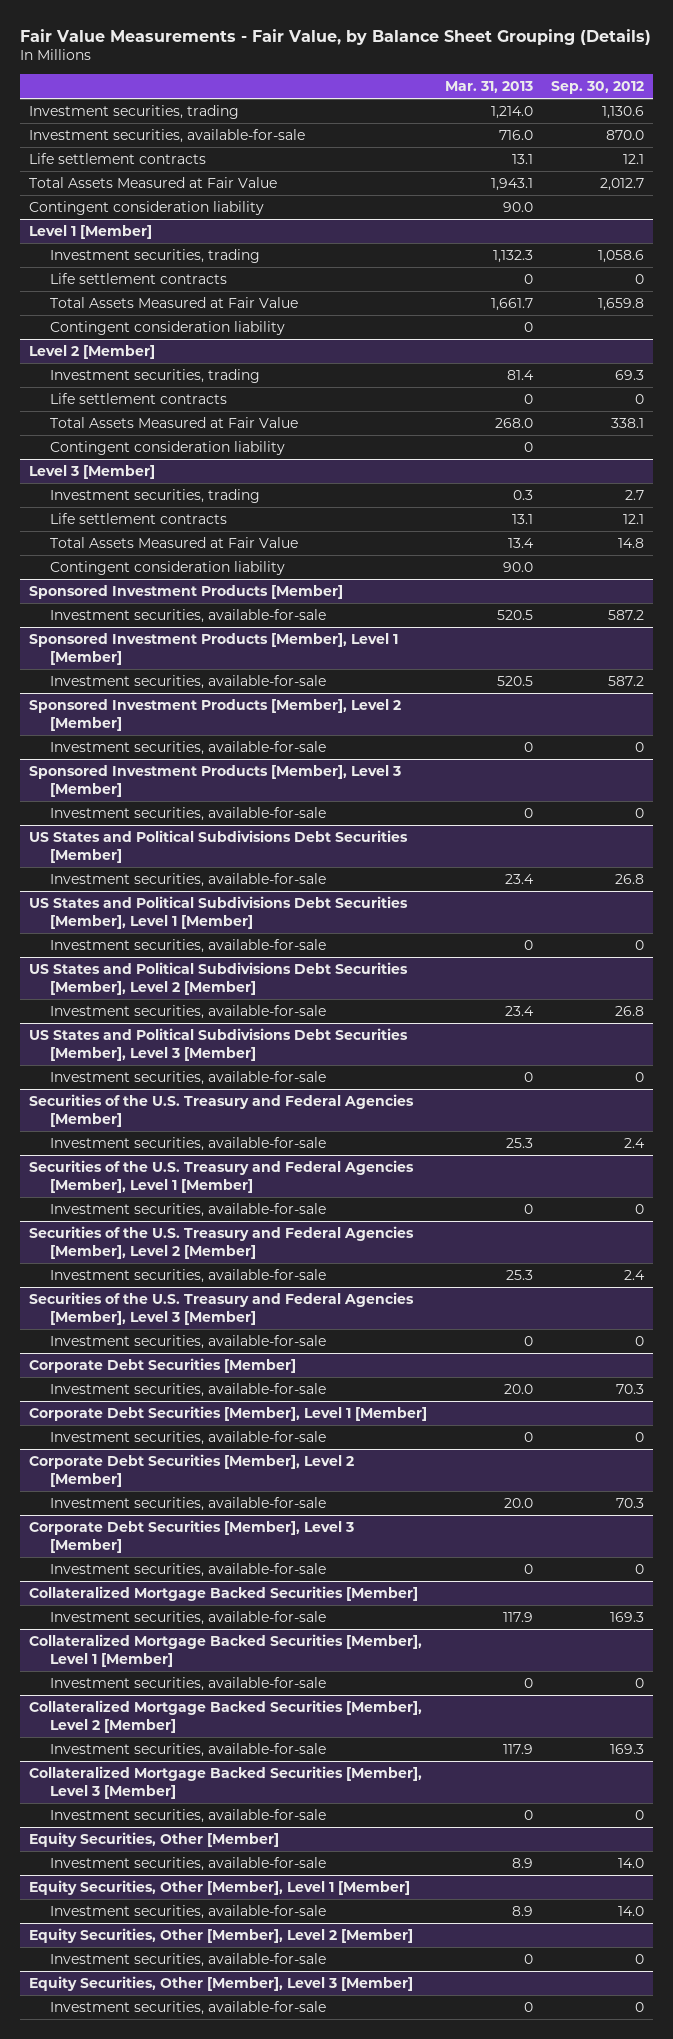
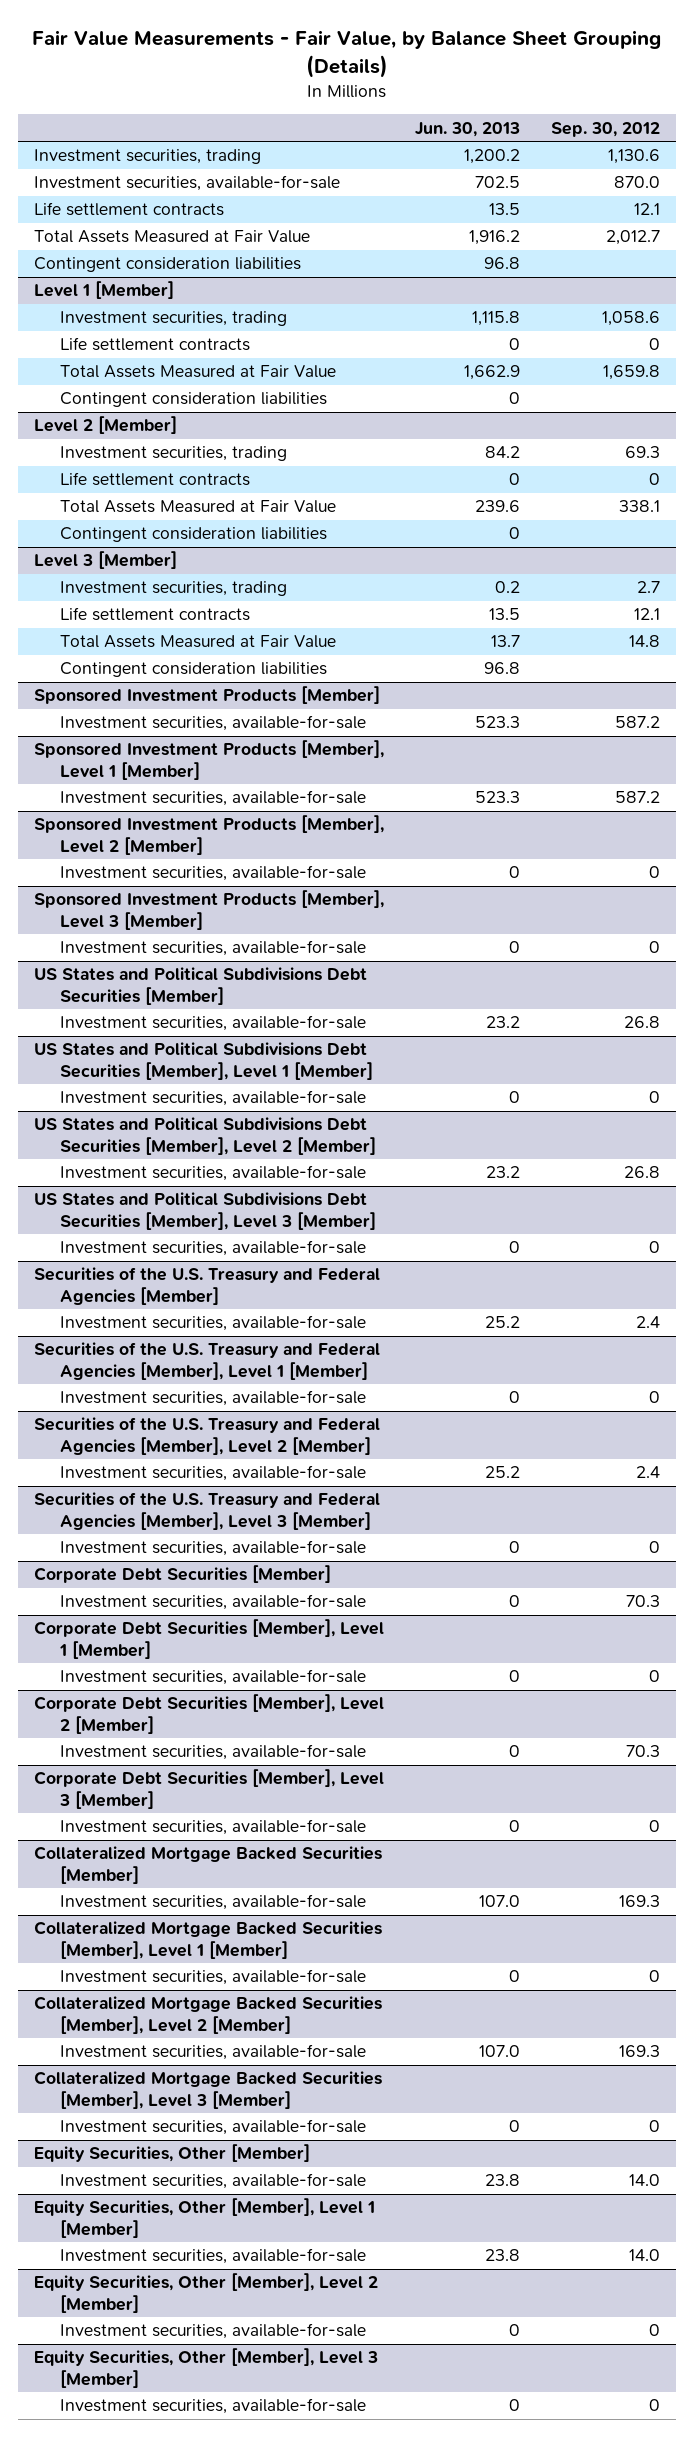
- | Mar. 31, 2013 | Sep. 30, 2012
+ | Jun. 30, 2013 | Sep. 30, 2012
- Contingent consideration liability | 90.0 |
+ Contingent consideration liabilities | 96.8 |
@ Level 1 [Member]
- Contingent consideration liability | 0 |
+ Contingent consideration liabilities | 0 |
@ Level 2 [Member]
- Contingent consideration liability | 0 |
+ Contingent consideration liabilities | 0 |
@ Level 3 [Member]
- Contingent consideration liability | 90.0 |
+ Contingent consideration liabilities | 96.8 |

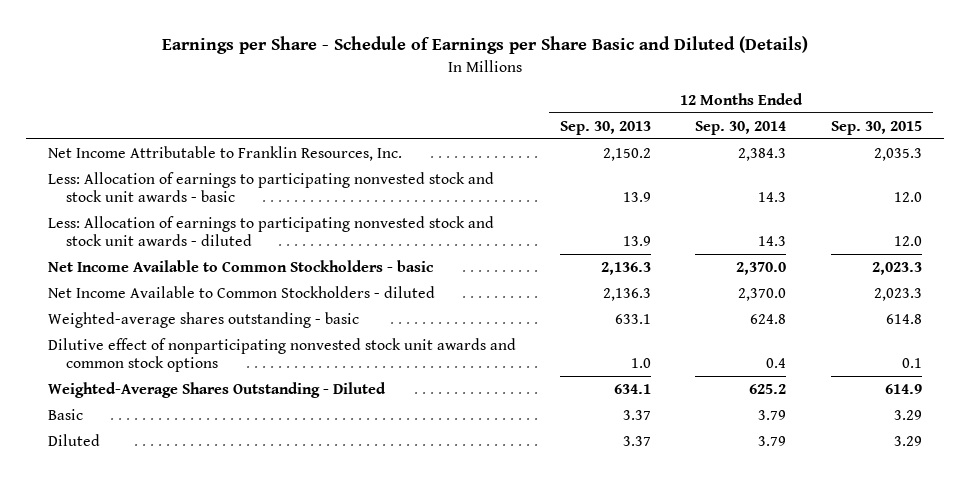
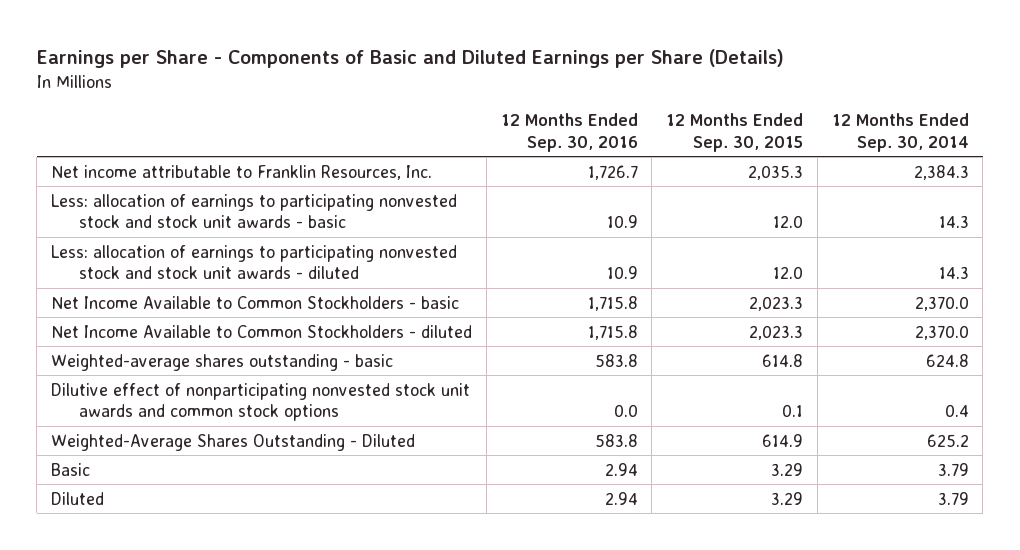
- Earnings per Share - Schedule of Earnings per Share Basic and Diluted (Details)
+ Earnings per Share - Components of Basic and Diluted Earnings per Share (Details)
- | 12 Months Ended Sep. 30, 2013 | 12 Months Ended Sep. 30, 2014 | 12 Months Ended Sep. 30, 2015
+ | 12 Months Ended Sep. 30, 2016 | 12 Months Ended Sep. 30, 2015 | 12 Months Ended Sep. 30, 2014
- Net Income Attributable to Franklin Resources, Inc. | 2,150.2 | 2,384.3 | 2,035.3
- Less: Allocation of earnings to participating nonvested stock and stock unit awards - basic | 13.9 | 14.3 | 12.0
- Less: Allocation of earnings to participating nonvested stock and stock unit awards - diluted | 13.9 | 14.3 | 12.0
+ Net income attributable to Franklin Resources, Inc. | 1,726.7 | 2,035.3 | 2,384.3
+ Less: allocation of earnings to participating nonvested stock and stock unit awards - basic | 10.9 | 12.0 | 14.3
+ Less: allocation of earnings to participating nonvested stock and stock unit awards - diluted | 10.9 | 12.0 | 14.3

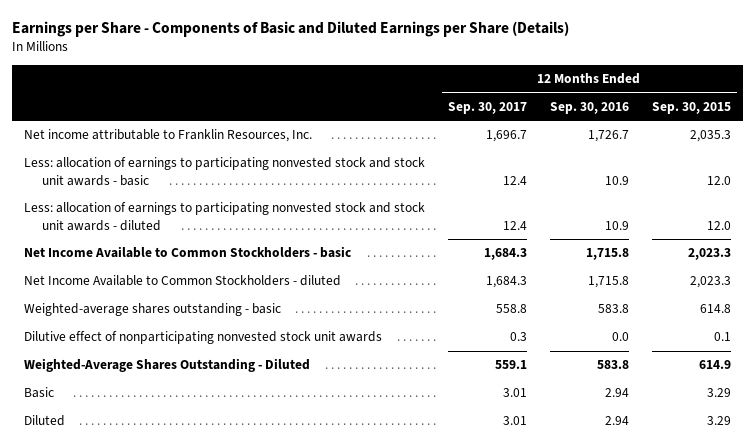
- | 12 Months Ended Sep. 30, 2016 | 12 Months Ended Sep. 30, 2015 | 12 Months Ended Sep. 30, 2014
+ | 12 Months Ended Sep. 30, 2017 | 12 Months Ended Sep. 30, 2016 | 12 Months Ended Sep. 30, 2015
- Dilutive effect of nonparticipating nonvested stock unit awards and common stock options | 0.0 | 0.1 | 0.4
+ Dilutive effect of nonparticipating nonvested stock unit awards | 0.3 | 0.0 | 0.1

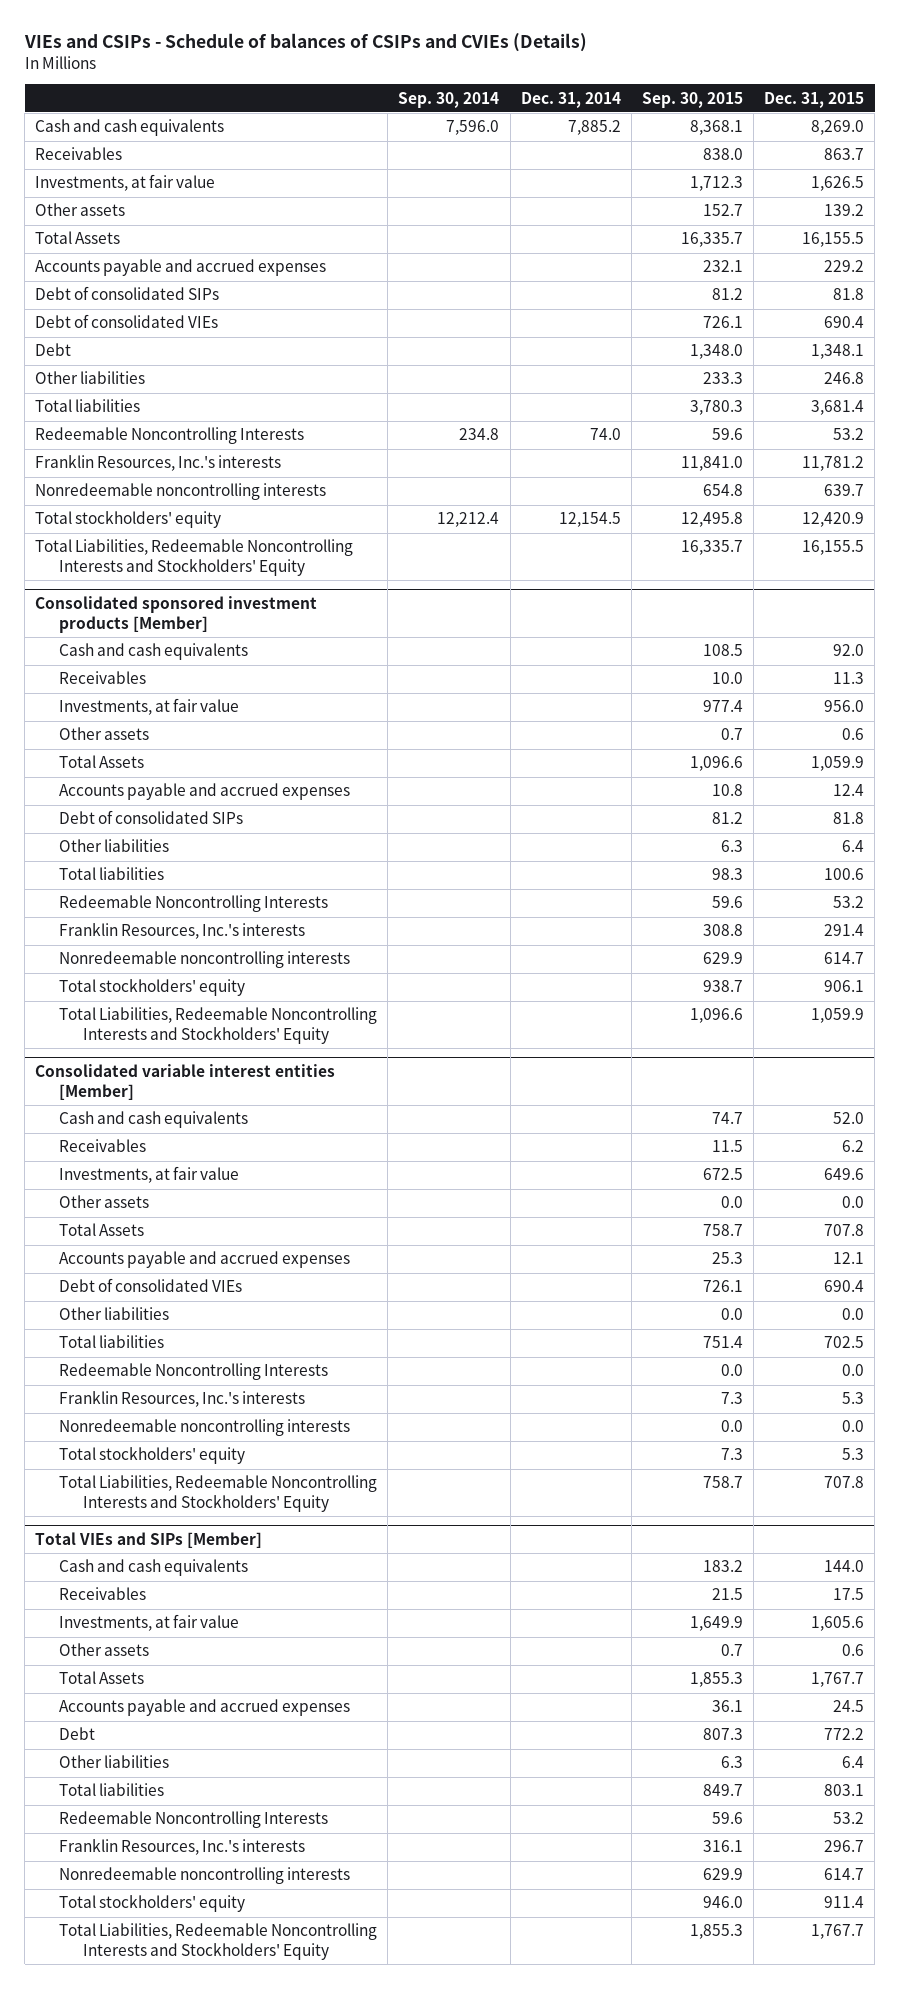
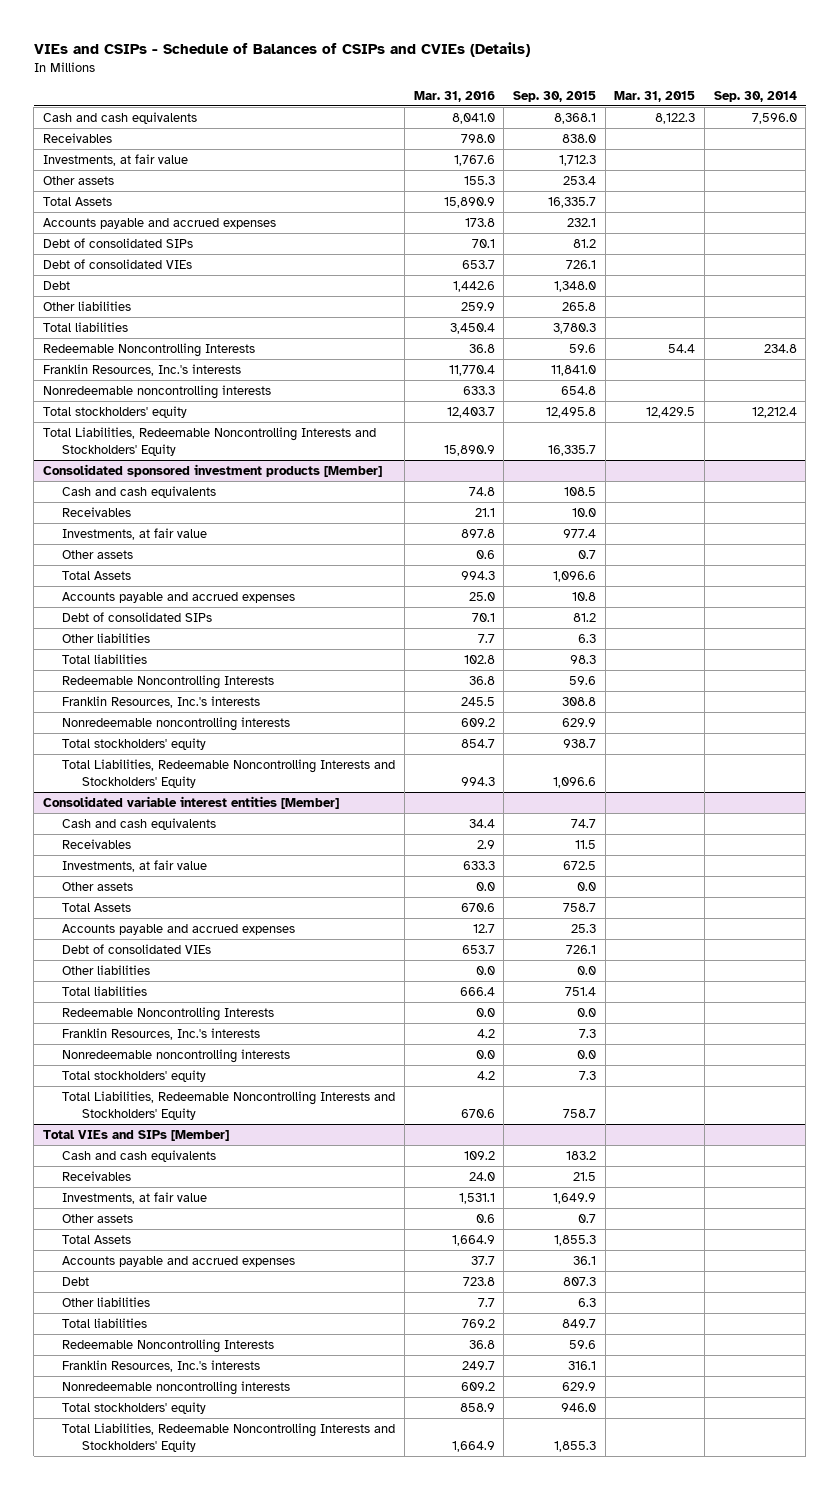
- VIEs and CSIPs - Schedule of balances of CSIPs and CVIEs (Details)
+ VIEs and CSIPs - Schedule of Balances of CSIPs and CVIEs (Details)
- | Sep. 30, 2014 | Dec. 31, 2014 | Sep. 30, 2015 | Dec. 31, 2015
+ | Mar. 31, 2016 | Sep. 30, 2015 | Mar. 31, 2015 | Sep. 30, 2014
- Other assets | | | 152.7 | 139.2
+ Other assets | 155.3 | 253.4 | |
- Other liabilities | | | 233.3 | 246.8
+ Other liabilities | 259.9 | 265.8 | |

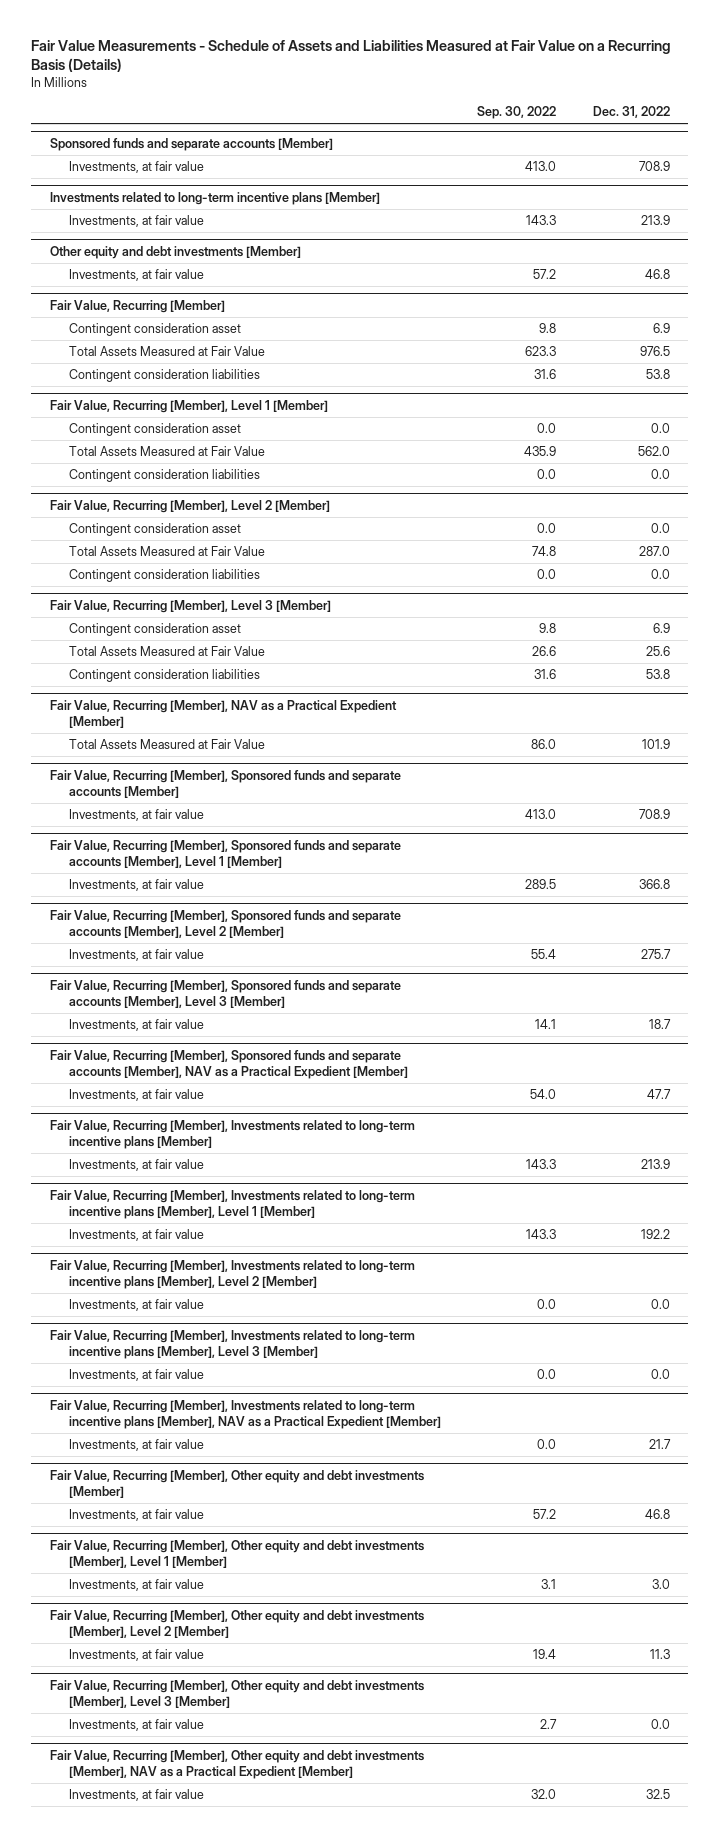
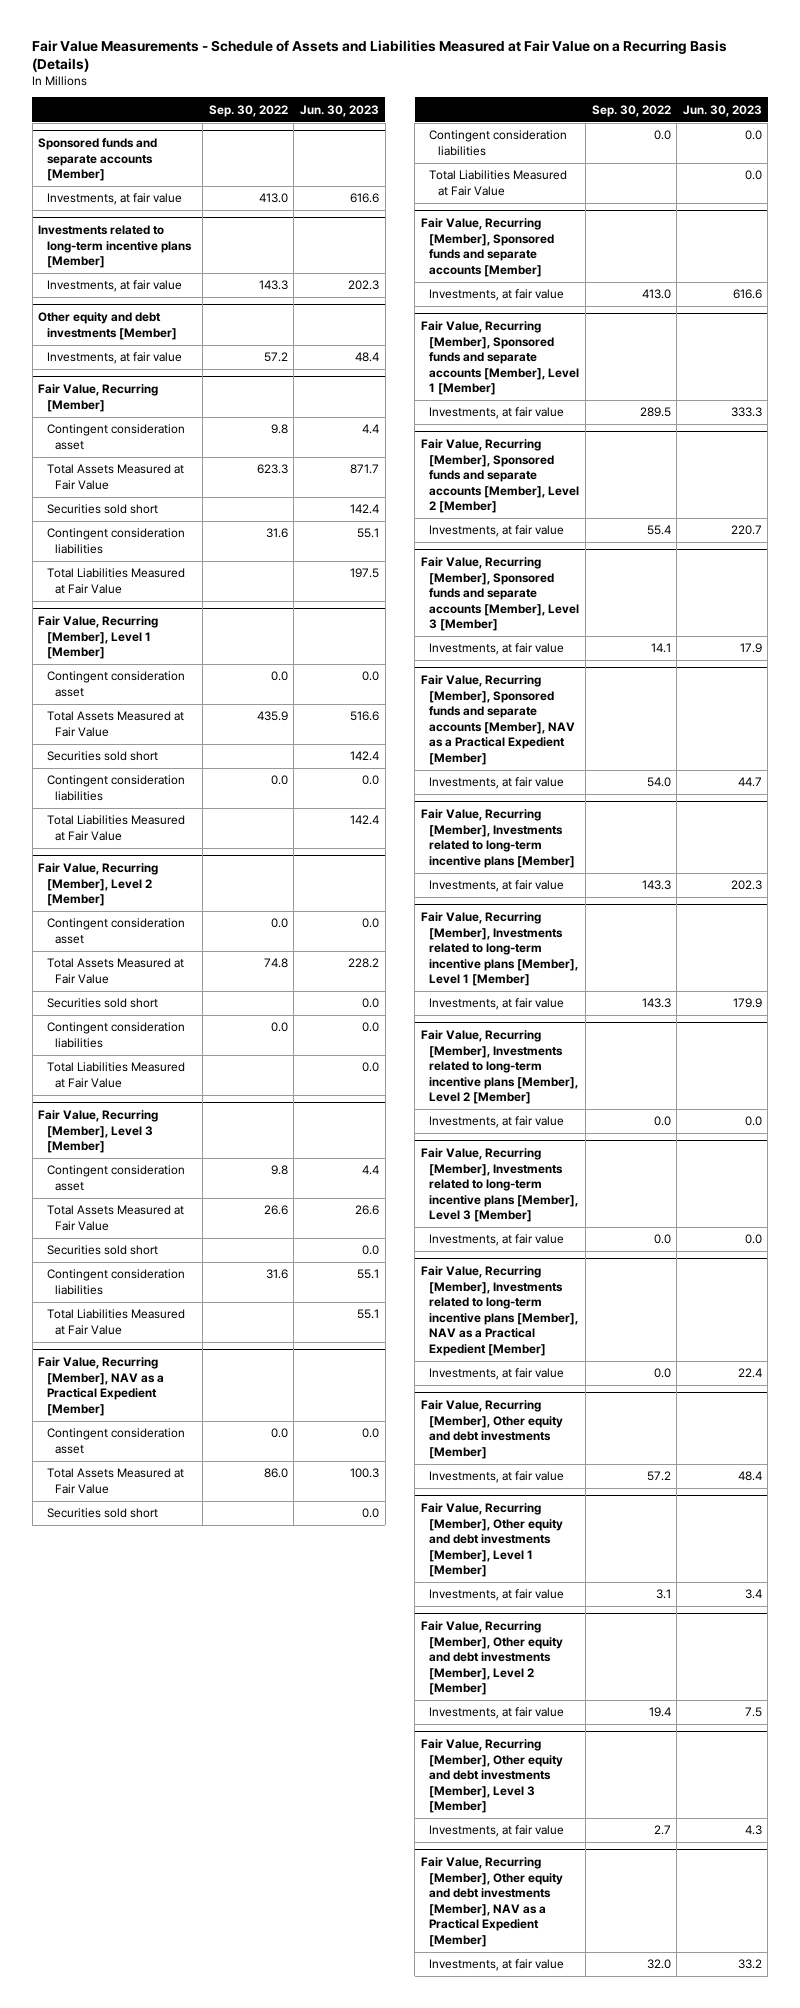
- | Sep. 30, 2022 | Dec. 31, 2022
+ | Sep. 30, 2022 | Jun. 30, 2023
@ Fair Value, Recurring [Member]
+ Securities sold short | | 142.4
+ Total Liabilities Measured at Fair Value | | 197.5
@ Fair Value, Recurring [Member], Level 1 [Member]
+ Securities sold short | | 142.4
+ Total Liabilities Measured at Fair Value | | 142.4
@ Fair Value, Recurring [Member], Level 2 [Member]
+ Securities sold short | | 0.0
+ Total Liabilities Measured at Fair Value | | 0.0
@ Fair Value, Recurring [Member], Level 3 [Member]
+ Securities sold short | | 0.0
+ Total Liabilities Measured at Fair Value | | 55.1
@ Fair Value, Recurring [Member], NAV as a Practical Expedient [Member]
+ Contingent consideration asset | 0.0 | 0.0
+ Securities sold short | | 0.0
+ Contingent consideration liabilities | 0.0 | 0.0
+ Total Liabilities Measured at Fair Value | | 0.0

